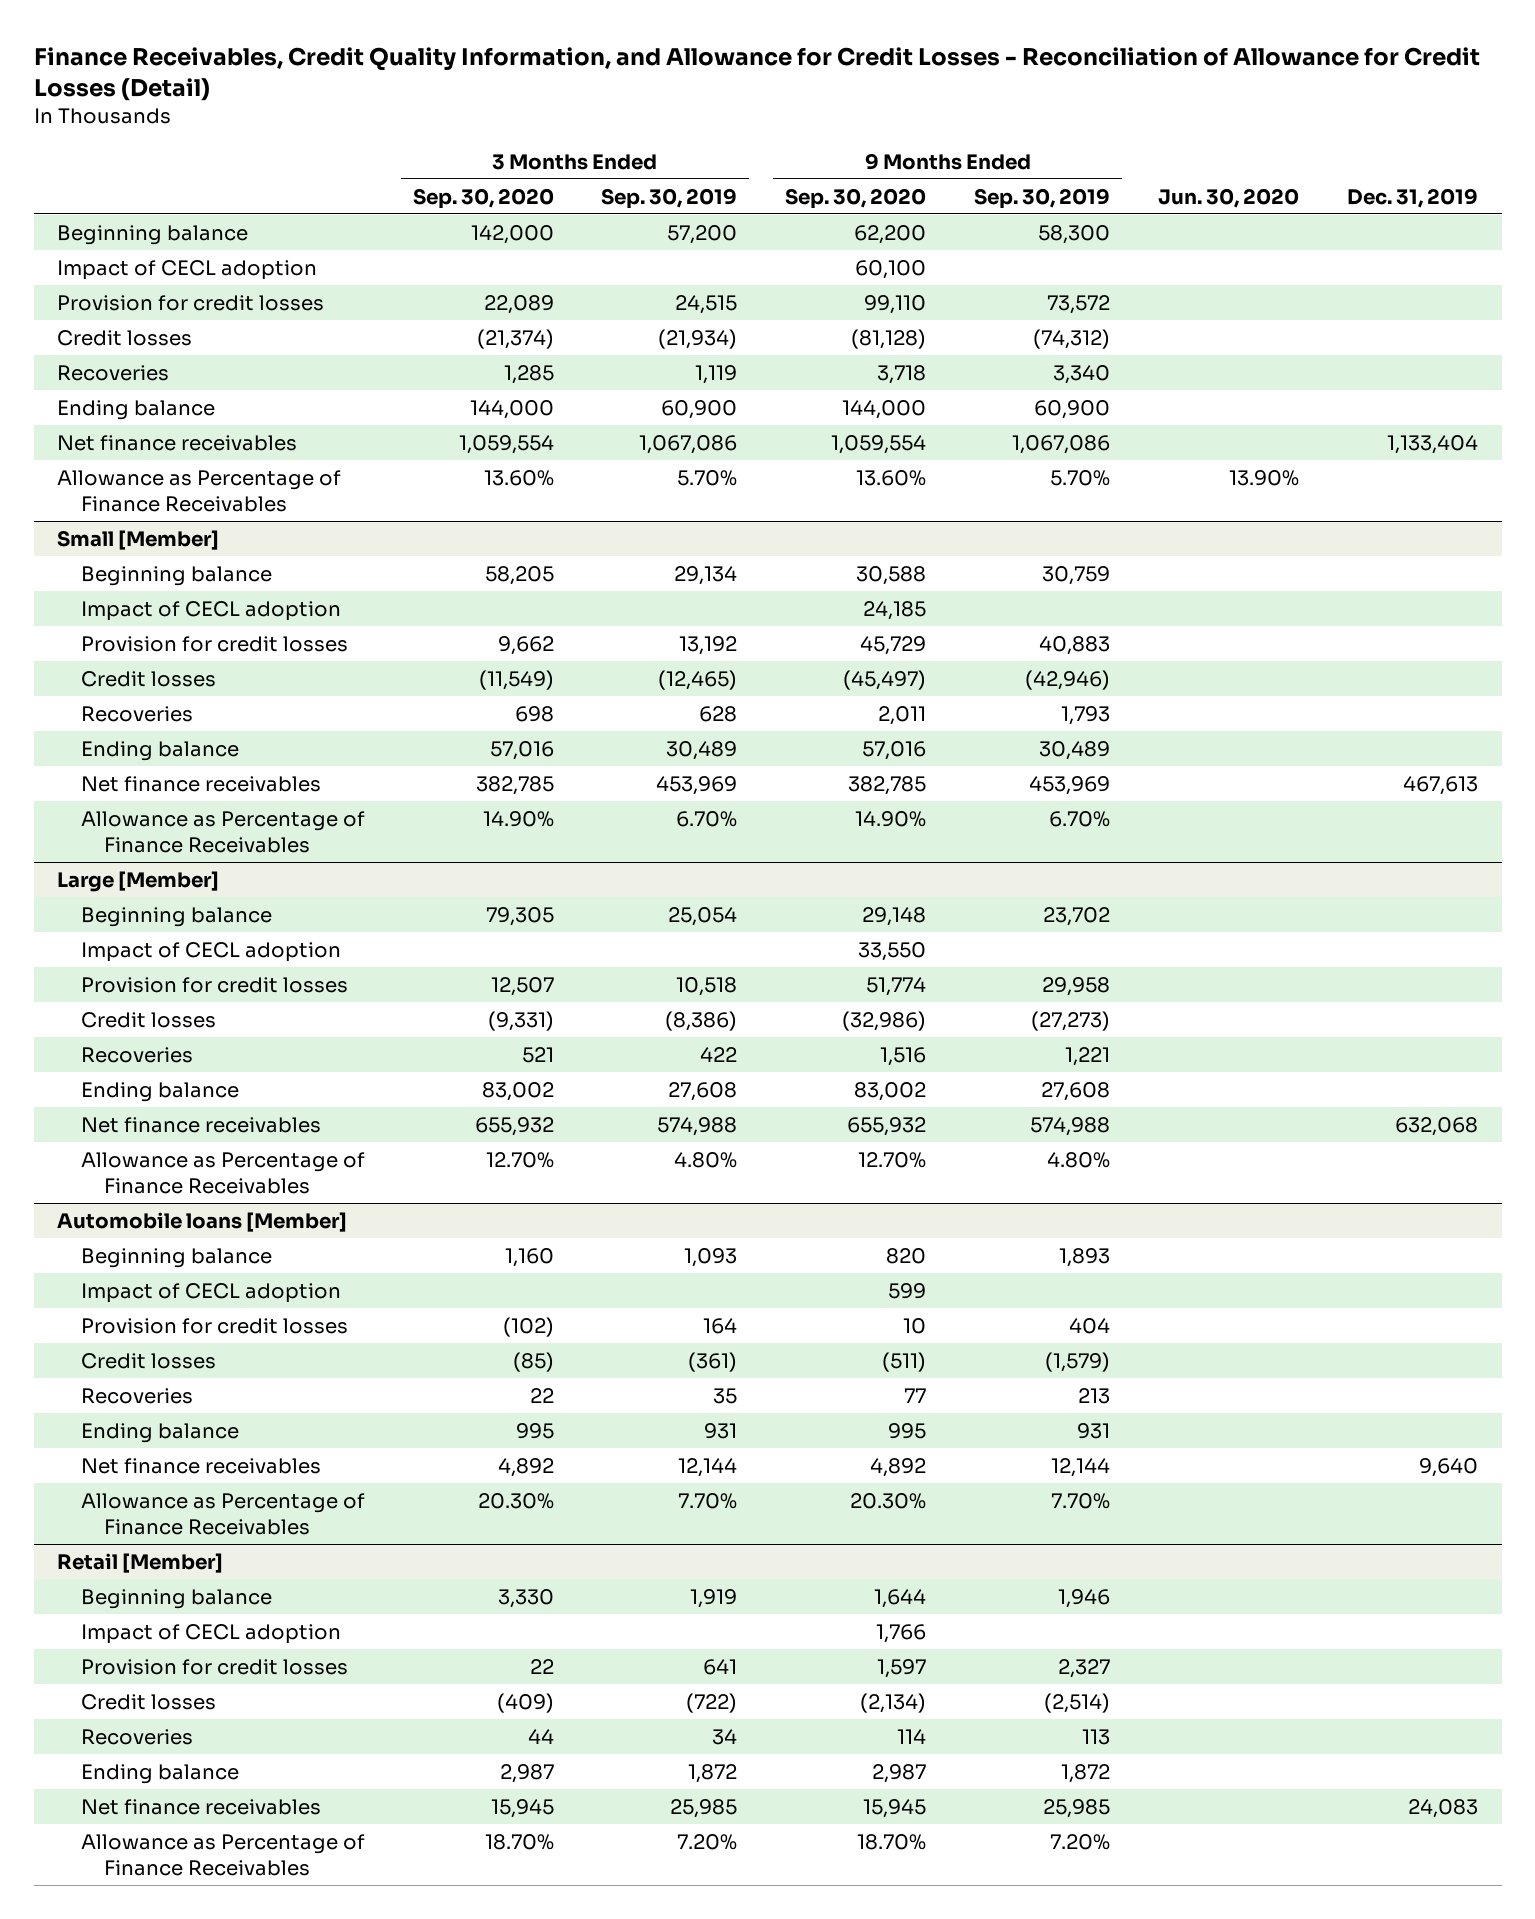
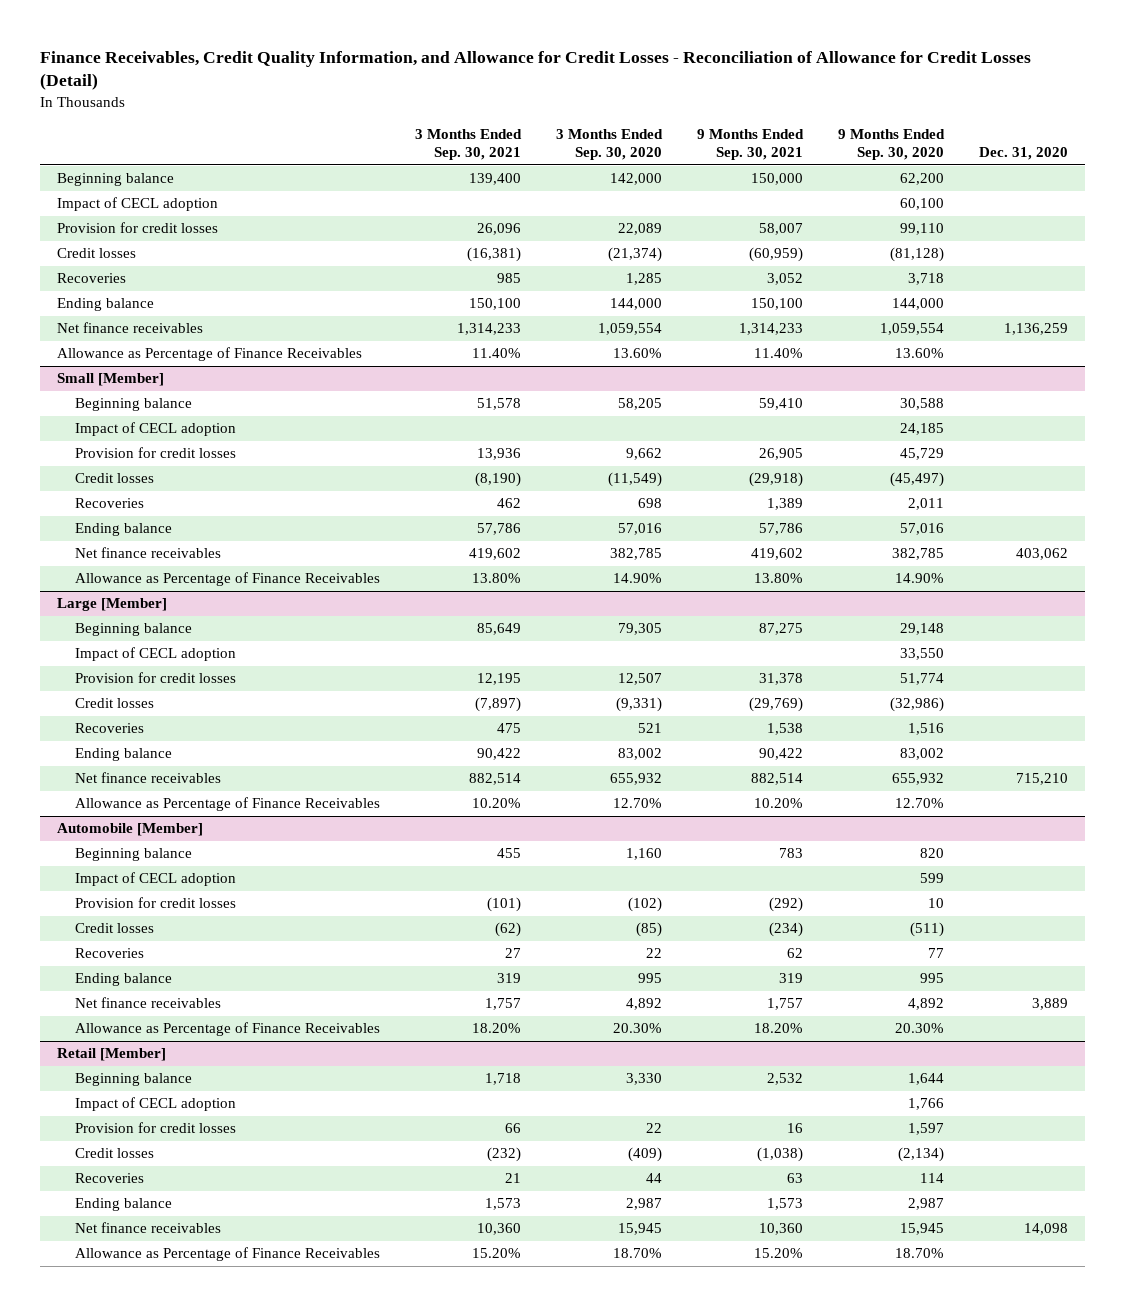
- | 3 Months Ended Sep. 30, 2020 | 3 Months Ended Sep. 30, 2019 | 9 Months Ended Sep. 30, 2020 | 9 Months Ended Sep. 30, 2019 | Jun. 30, 2020 | Dec. 31, 2019
+ | 3 Months Ended Sep. 30, 2021 | 3 Months Ended Sep. 30, 2020 | 9 Months Ended Sep. 30, 2021 | 9 Months Ended Sep. 30, 2020 | Dec. 31, 2020
- Automobile loans [Member]
+ Automobile [Member]

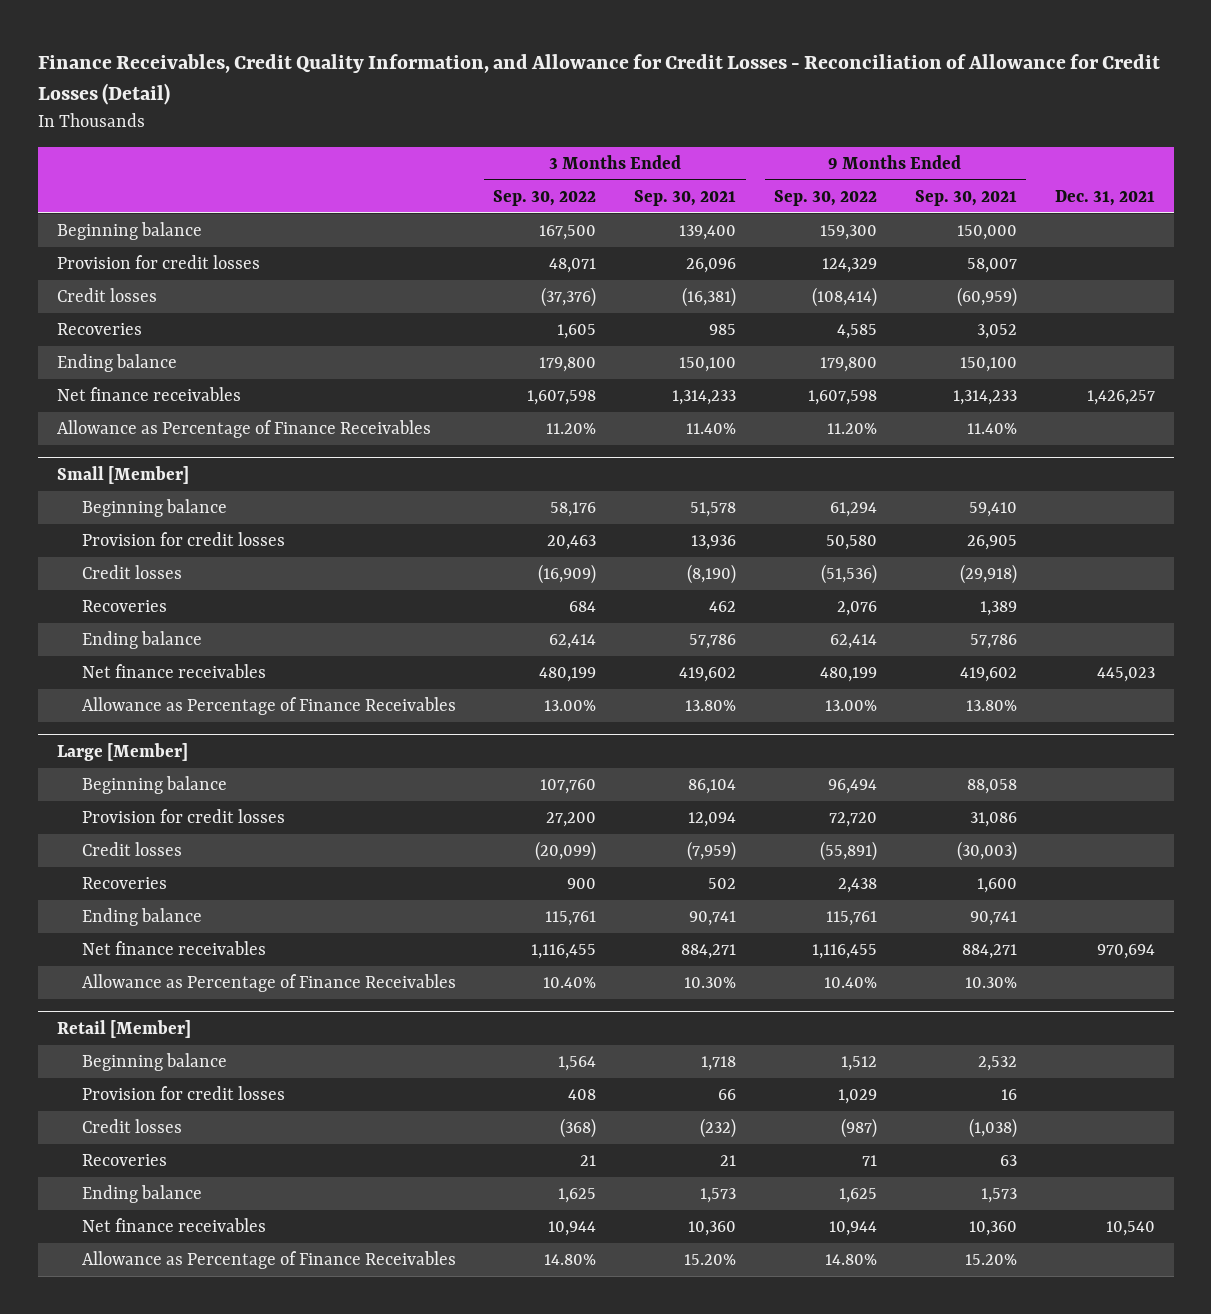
- | 3 Months Ended Sep. 30, 2021 | 3 Months Ended Sep. 30, 2020 | 9 Months Ended Sep. 30, 2021 | 9 Months Ended Sep. 30, 2020 | Dec. 31, 2020
+ | 3 Months Ended Sep. 30, 2022 | 3 Months Ended Sep. 30, 2021 | 9 Months Ended Sep. 30, 2022 | 9 Months Ended Sep. 30, 2021 | Dec. 31, 2021
- Impact of CECL adoption | | | | 60,100 |
@ Small [Member]
- Impact of CECL adoption | | | | 24,185 |
@ Large [Member]
- Beginning balance | 85,649 | 79,305 | 87,275 | 29,148 |
- Impact of CECL adoption | | | | 33,550 |
- Provision for credit losses | 12,195 | 12,507 | 31,378 | 51,774 |
- Credit losses | (7,897) | (9,331) | (29,769) | (32,986) |
- Recoveries | 475 | 521 | 1,538 | 1,516 |
- Ending balance | 90,422 | 83,002 | 90,422 | 83,002 |
- Net finance receivables | 882,514 | 655,932 | 882,514 | 655,932 | 715,210
- Allowance as Percentage of Finance Receivables | 10.20% | 12.70% | 10.20% | 12.70% |
- Automobile [Member]
- Beginning balance | 455 | 1,160 | 783 | 820 |
- Impact of CECL adoption | | | | 599 |
- Provision for credit losses | (101) | (102) | (292) | 10 |
- Credit losses | (62) | (85) | (234) | (511) |
- Recoveries | 27 | 22 | 62 | 77 |
- Ending balance | 319 | 995 | 319 | 995 |
- Net finance receivables | 1,757 | 4,892 | 1,757 | 4,892 | 3,889
- Allowance as Percentage of Finance Receivables | 18.20% | 20.30% | 18.20% | 20.30% |
@ Large [Member]
+ Beginning balance | 107,760 | 86,104 | 96,494 | 88,058 |
+ Provision for credit losses | 27,200 | 12,094 | 72,720 | 31,086 |
+ Credit losses | (20,099) | (7,959) | (55,891) | (30,003) |
+ Recoveries | 900 | 502 | 2,438 | 1,600 |
+ Ending balance | 115,761 | 90,741 | 115,761 | 90,741 |
+ Net finance receivables | 1,116,455 | 884,271 | 1,116,455 | 884,271 | 970,694
+ Allowance as Percentage of Finance Receivables | 10.40% | 10.30% | 10.40% | 10.30% |
@ Retail [Member]
- Impact of CECL adoption | | | | 1,766 |

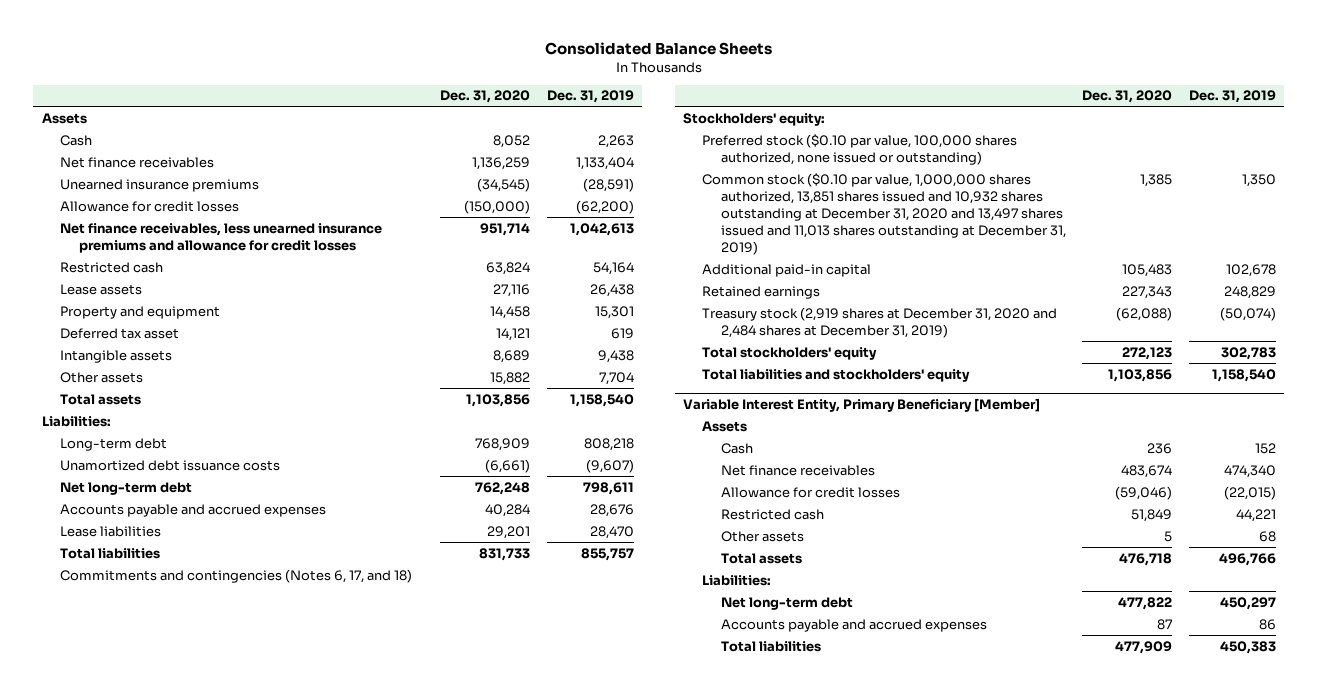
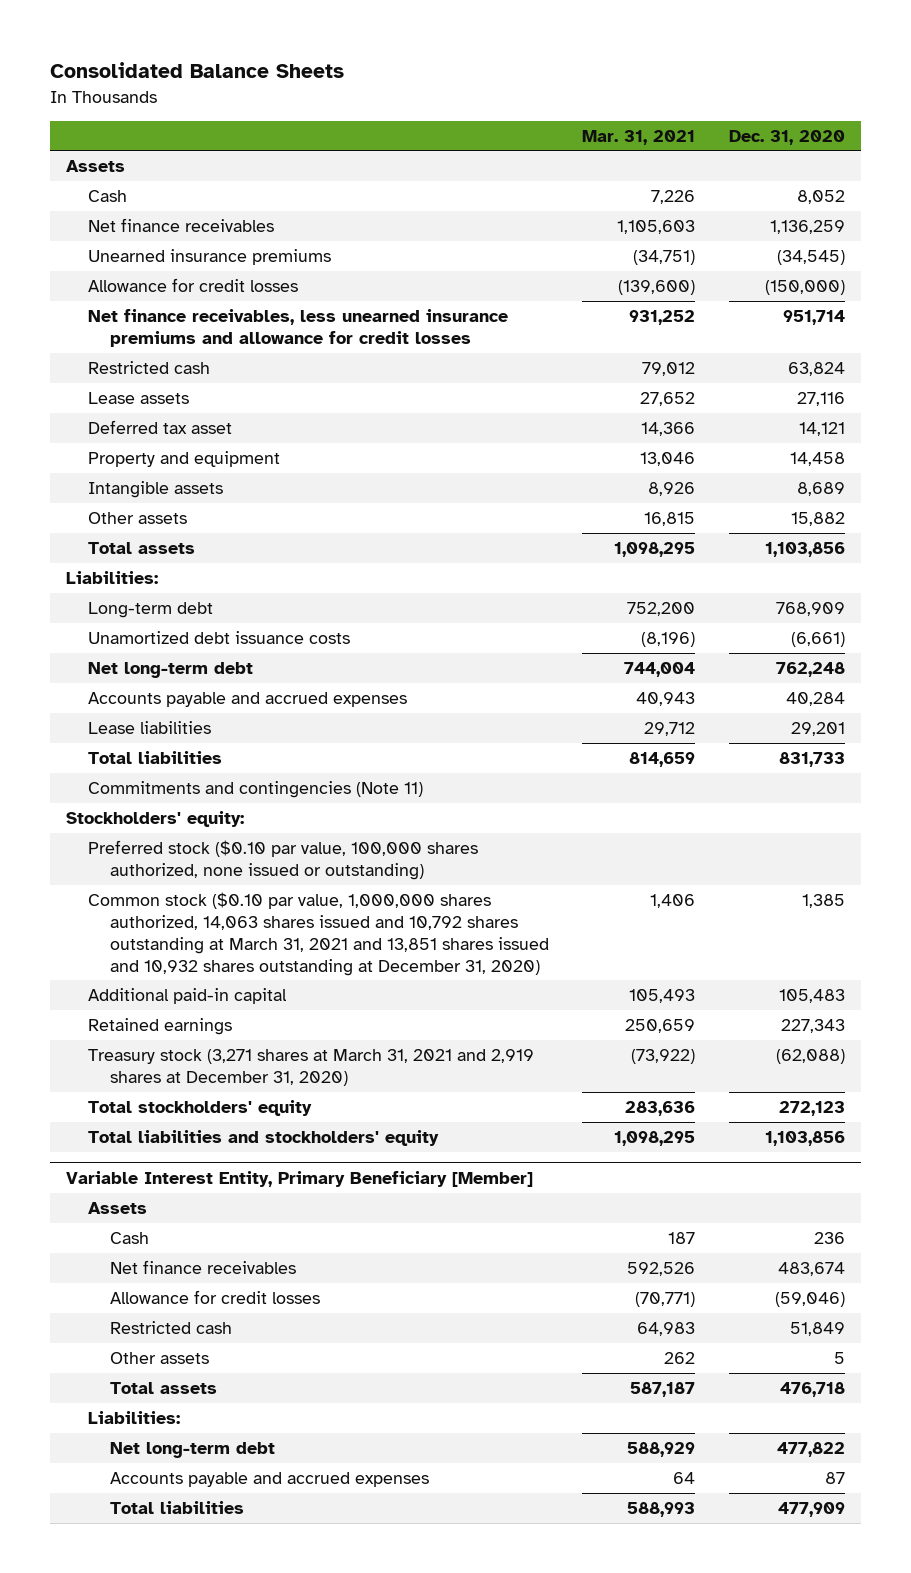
- | Dec. 31, 2020 | Dec. 31, 2019
+ | Mar. 31, 2021 | Dec. 31, 2020
moved down: Property and equipment | 13,046 | 14,458
- Commitments and contingencies (Notes 6, 17, and 18)
+ Commitments and contingencies (Note 11)
- Common stock ($0.10 par value, 1,000,000 shares authorized, 13,851 shares issued and 10,932 shares outstanding at December 31, 2020 and 13,497 shares issued and 11,013 shares outstanding at December 31, 2019) | 1,385 | 1,350
+ Common stock ($0.10 par value, 1,000,000 shares authorized, 14,063 shares issued and 10,792 shares outstanding at March 31, 2021 and 13,851 shares issued and 10,932 shares outstanding at December 31, 2020) | 1,406 | 1,385
- Treasury stock (2,919 shares at December 31, 2020 and 2,484 shares at December 31, 2019) | (62,088) | (50,074)
+ Treasury stock (3,271 shares at March 31, 2021 and 2,919 shares at December 31, 2020) | (73,922) | (62,088)

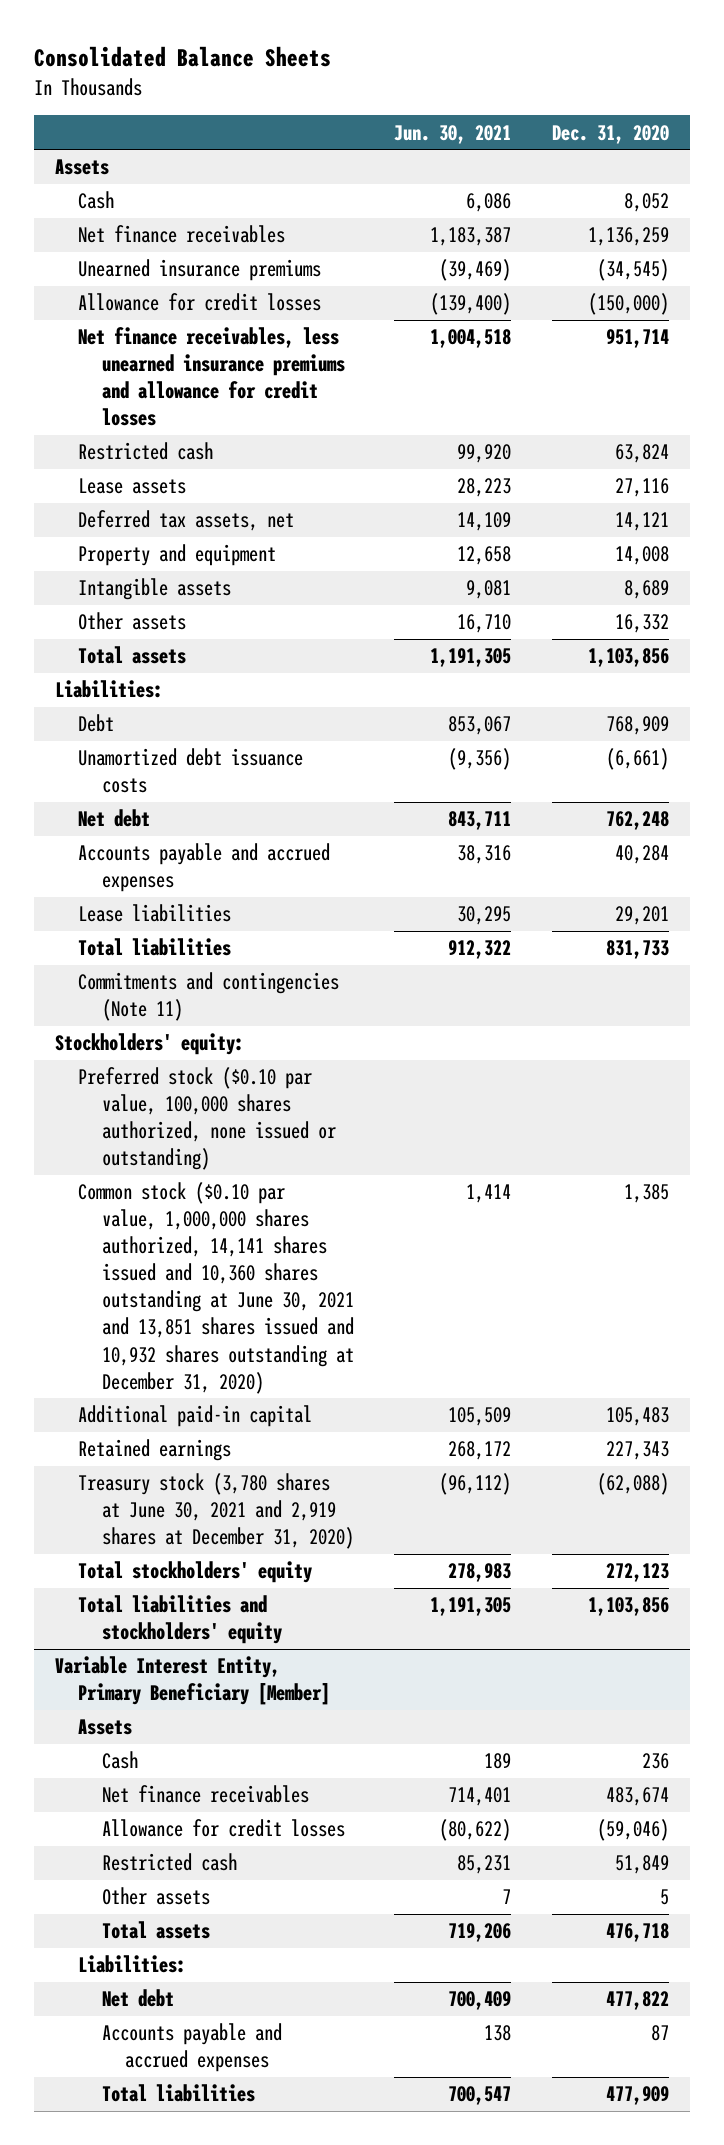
- | Mar. 31, 2021 | Dec. 31, 2020
+ | Jun. 30, 2021 | Dec. 31, 2020
- Deferred tax asset | 14,366 | 14,121
- Property and equipment | 13,046 | 14,458
+ Deferred tax assets, net | 14,109 | 14,121
+ Property and equipment | 12,658 | 14,008
- Other assets | 16,815 | 15,882
+ Other assets | 16,710 | 16,332
- Long-term debt | 752,200 | 768,909
+ Debt | 853,067 | 768,909
- Net long-term debt | 744,004 | 762,248
+ Net debt | 843,711 | 762,248
- Common stock ($0.10 par value, 1,000,000 shares authorized, 14,063 shares issued and 10,792 shares outstanding at March 31, 2021 and 13,851 shares issued and 10,932 shares outstanding at December 31, 2020) | 1,406 | 1,385
+ Common stock ($0.10 par value, 1,000,000 shares authorized, 14,141 shares issued and 10,360 shares outstanding at June 30, 2021 and 13,851 shares issued and 10,932 shares outstanding at December 31, 2020) | 1,414 | 1,385
- Treasury stock (3,271 shares at March 31, 2021 and 2,919 shares at December 31, 2020) | (73,922) | (62,088)
+ Treasury stock (3,780 shares at June 30, 2021 and 2,919 shares at December 31, 2020) | (96,112) | (62,088)
@ Variable Interest Entity, Primary Beneficiary [Member]
- Net long-term debt | 588,929 | 477,822
+ Net debt | 700,409 | 477,822

